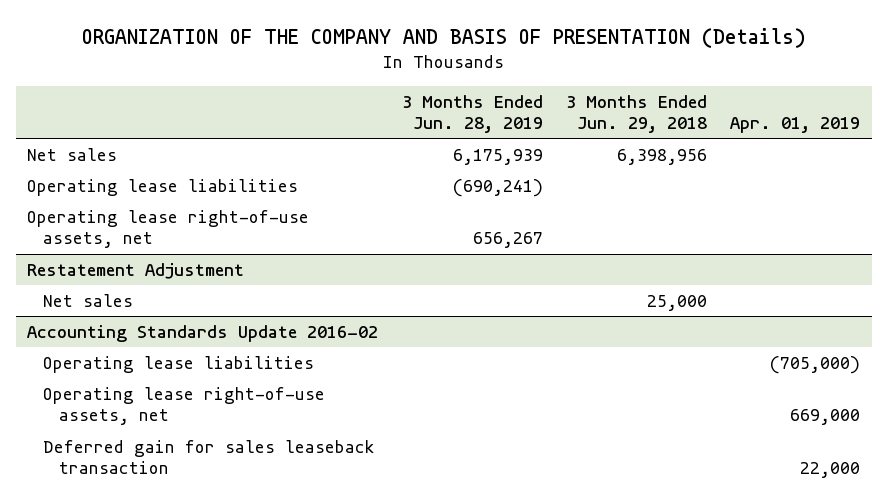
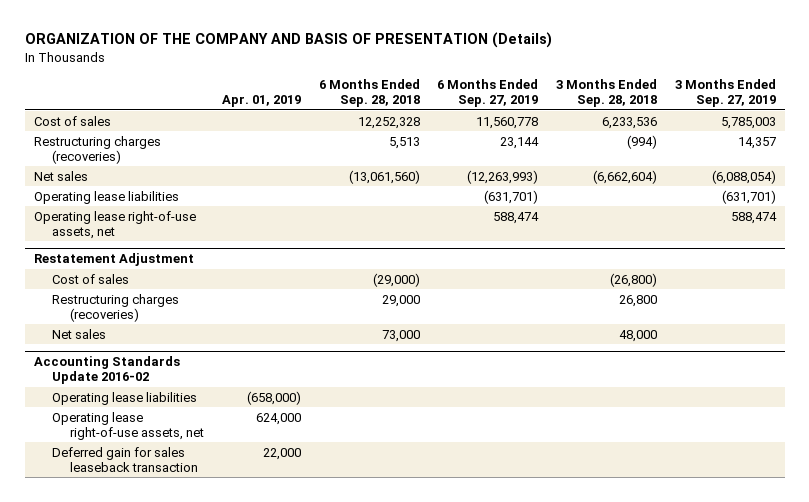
- | 3 Months Ended Jun. 28, 2019 | 3 Months Ended Jun. 29, 2018 | Apr. 01, 2019
+ | Apr. 01, 2019 | 6 Months Ended Sep. 28, 2018 | 6 Months Ended Sep. 27, 2019 | 3 Months Ended Sep. 28, 2018 | 3 Months Ended Sep. 27, 2019
+ Cost of sales | | 12,252,328 | 11,560,778 | 6,233,536 | 5,785,003
+ Restructuring charges (recoveries) | | 5,513 | 23,144 | (994) | 14,357
@ Restatement Adjustment
+ Cost of sales | | (29,000) | | (26,800) |
+ Restructuring charges (recoveries) | | 29,000 | | 26,800 |
@ Accounting Standards Update 2016-02
- Operating lease liabilities | | | (705,000)
- Operating lease right-of-use assets, net | | | 669,000
+ Operating lease liabilities | (658,000) | | | |
+ Operating lease right-of-use assets, net | 624,000 | | | |

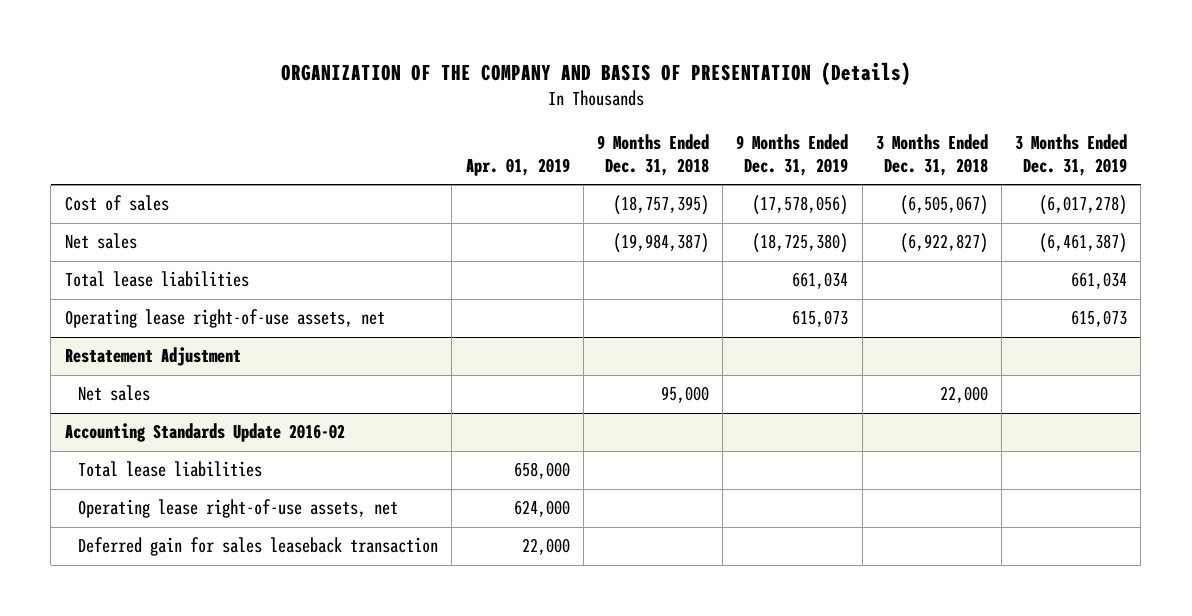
- | Apr. 01, 2019 | 6 Months Ended Sep. 28, 2018 | 6 Months Ended Sep. 27, 2019 | 3 Months Ended Sep. 28, 2018 | 3 Months Ended Sep. 27, 2019
+ | Apr. 01, 2019 | 9 Months Ended Dec. 31, 2018 | 9 Months Ended Dec. 31, 2019 | 3 Months Ended Dec. 31, 2018 | 3 Months Ended Dec. 31, 2019
- Restructuring charges (recoveries) | | 5,513 | 23,144 | (994) | 14,357
- Operating lease liabilities | | | (631,701) | | (631,701)
+ Total lease liabilities | | | 661,034 | | 661,034
@ Restatement Adjustment
- Cost of sales | | (29,000) | | (26,800) |
- Restructuring charges (recoveries) | | 29,000 | | 26,800 |
@ Accounting Standards Update 2016-02
- Operating lease liabilities | (658,000) | | | |
+ Total lease liabilities | 658,000 | | | |

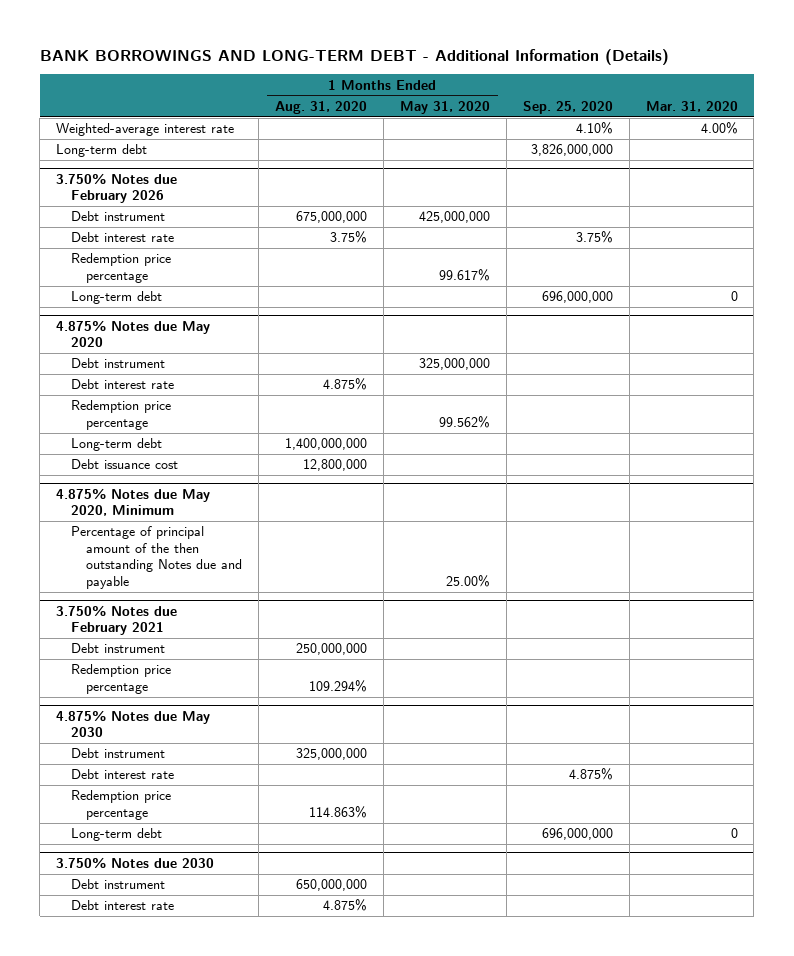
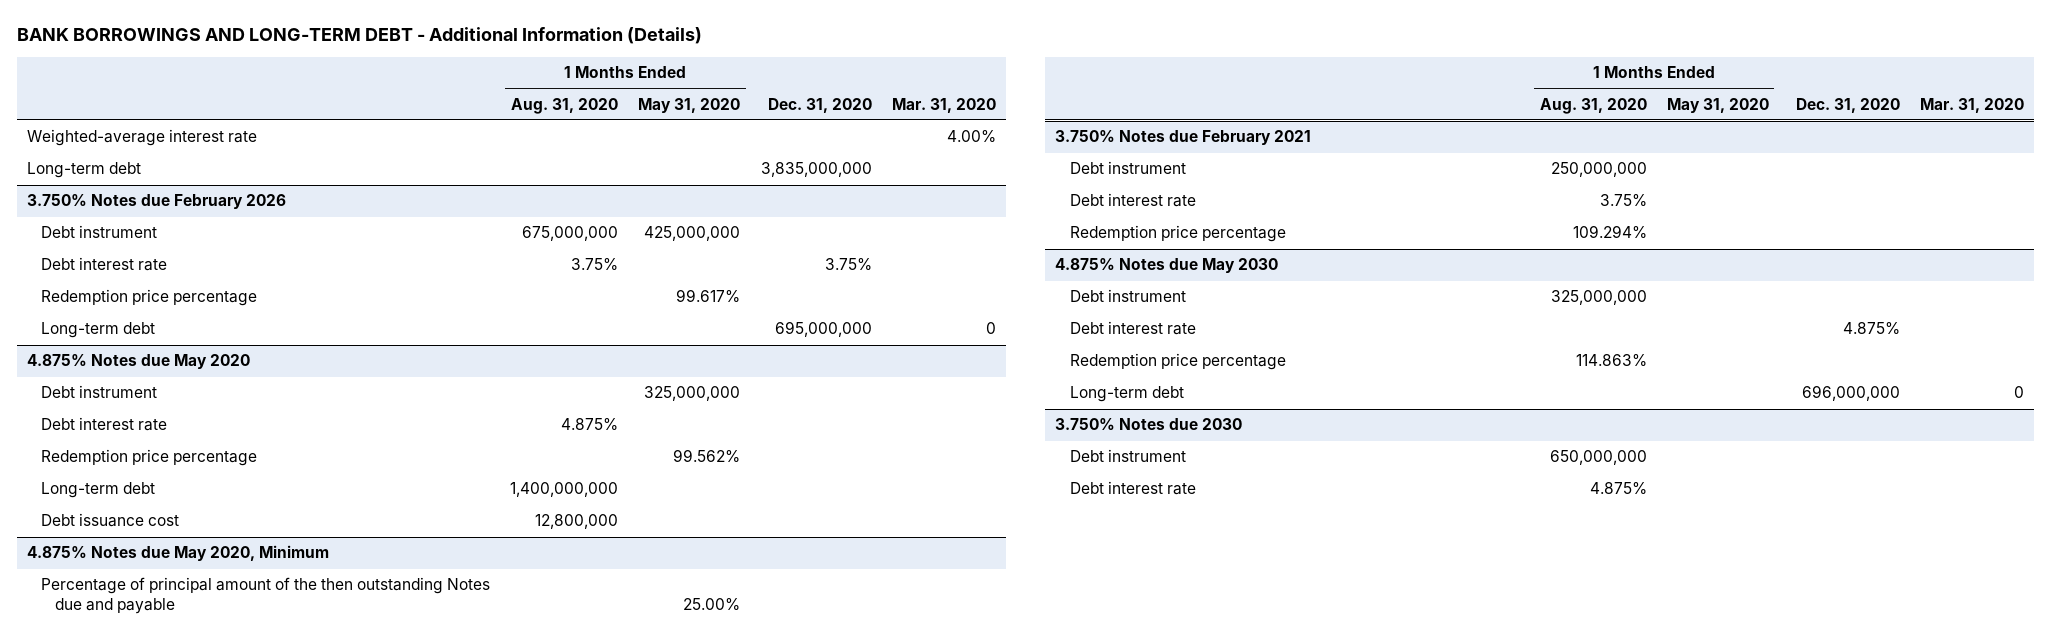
- | 1 Months Ended Aug. 31, 2020 | 1 Months Ended May 31, 2020 | Sep. 25, 2020 | Mar. 31, 2020
+ | 1 Months Ended Aug. 31, 2020 | 1 Months Ended May 31, 2020 | Dec. 31, 2020 | Mar. 31, 2020
@ 3.750% Notes due February 2021
+ Debt interest rate | 3.75% | | |

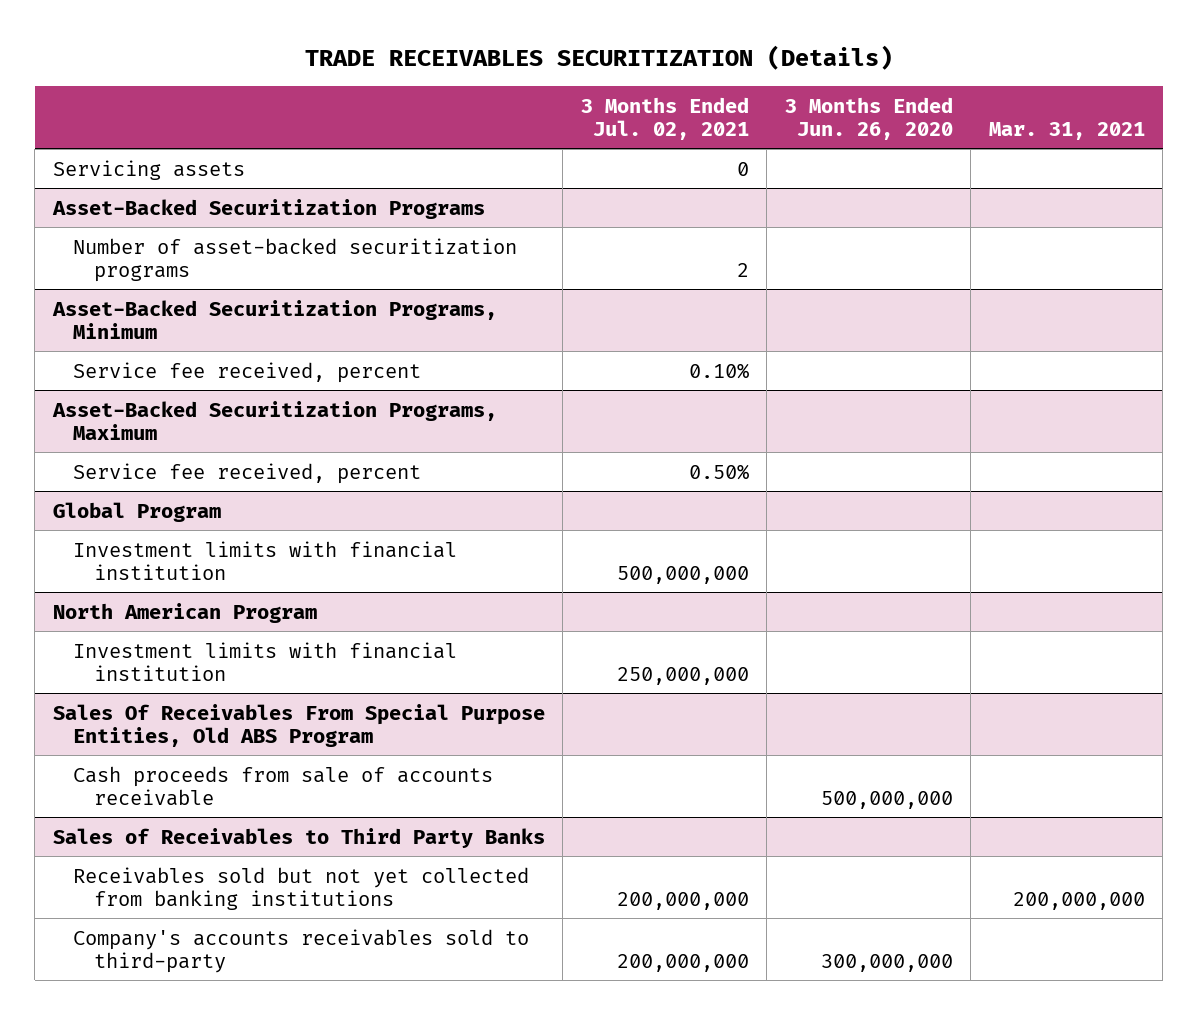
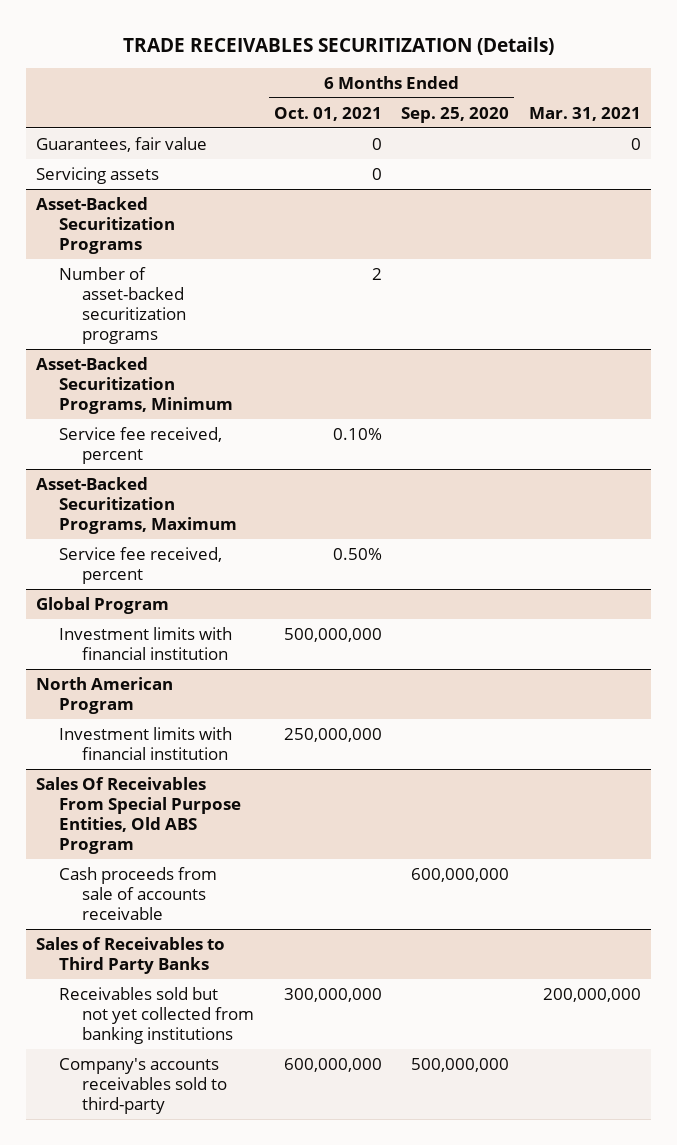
- | 3 Months Ended Jul. 02, 2021 | 3 Months Ended Jun. 26, 2020 | Mar. 31, 2021
+ | 6 Months Ended Oct. 01, 2021 | 6 Months Ended Sep. 25, 2020 | Mar. 31, 2021
+ Guarantees, fair value | 0 | | 0

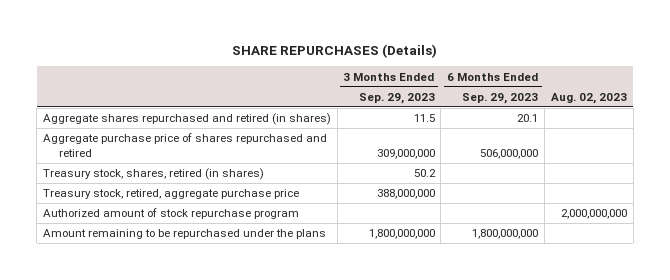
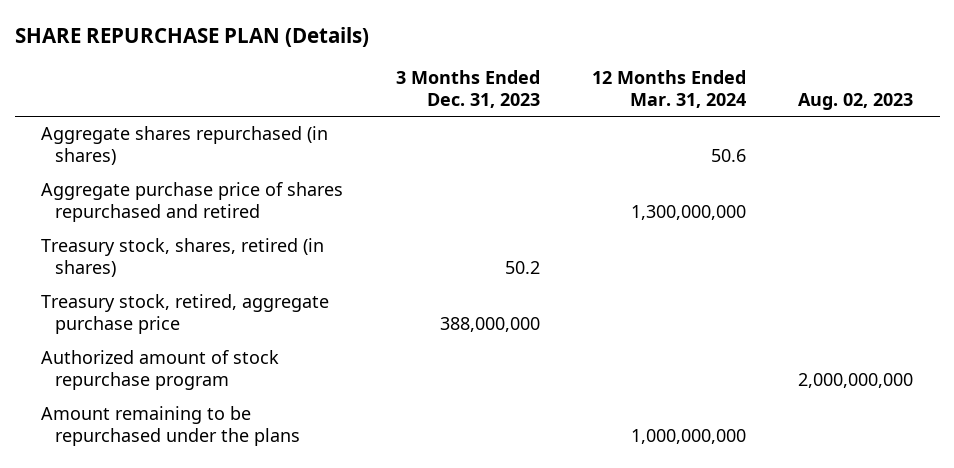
- SHARE REPURCHASES (Details)
+ SHARE REPURCHASE PLAN (Details)
- | 3 Months Ended Sep. 29, 2023 | 6 Months Ended Sep. 29, 2023 | Aug. 02, 2023
+ | 3 Months Ended Dec. 31, 2023 | 12 Months Ended Mar. 31, 2024 | Aug. 02, 2023
- Aggregate shares repurchased and retired (in shares) | 11.5 | 20.1 |
+ Aggregate shares repurchased (in shares) | | 50.6 |

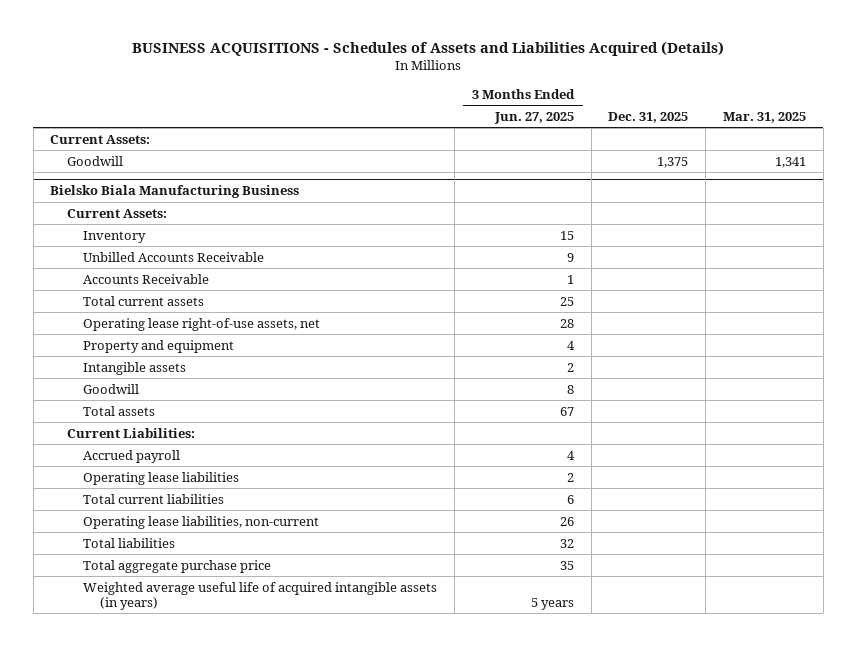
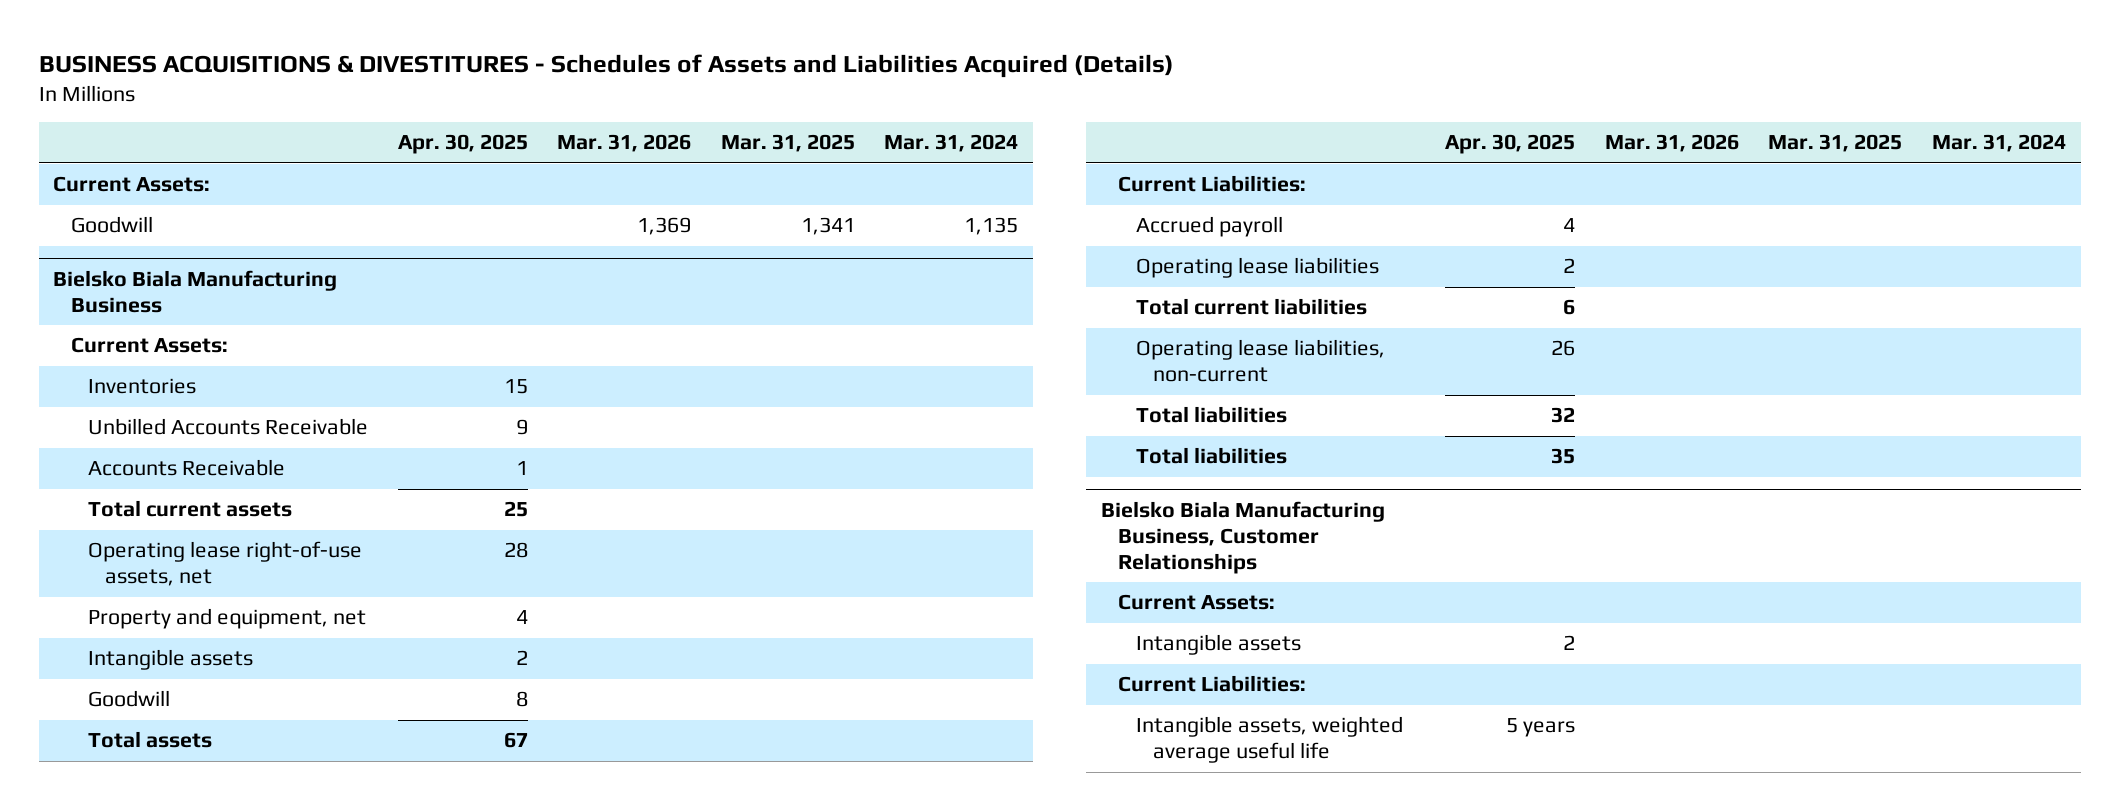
- BUSINESS ACQUISITIONS - Schedules of Assets and Liabilities Acquired (Details)
+ BUSINESS ACQUISITIONS & DIVESTITURES - Schedules of Assets and Liabilities Acquired (Details)
- | 3 Months Ended Jun. 27, 2025 | Dec. 31, 2025 | Mar. 31, 2025
+ | Apr. 30, 2025 | Mar. 31, 2026 | Mar. 31, 2025 | Mar. 31, 2024
@ Bielsko Biala Manufacturing Business
- Inventory | 15 | |
+ Inventories | 15 | | |
- Property and equipment | 4 | |
+ Property and equipment, net | 4 | | |
- Total aggregate purchase price | 35 | |
- Weighted average useful life of acquired intangible assets (in years) | 5 years | |
+ Total liabilities | 35 | | |
+ Bielsko Biala Manufacturing Business, Customer Relationships
+ Current Assets:
+ Intangible assets | 2 | | |
+ Current Liabilities:
+ Intangible assets, weighted average useful life | 5 years | | |

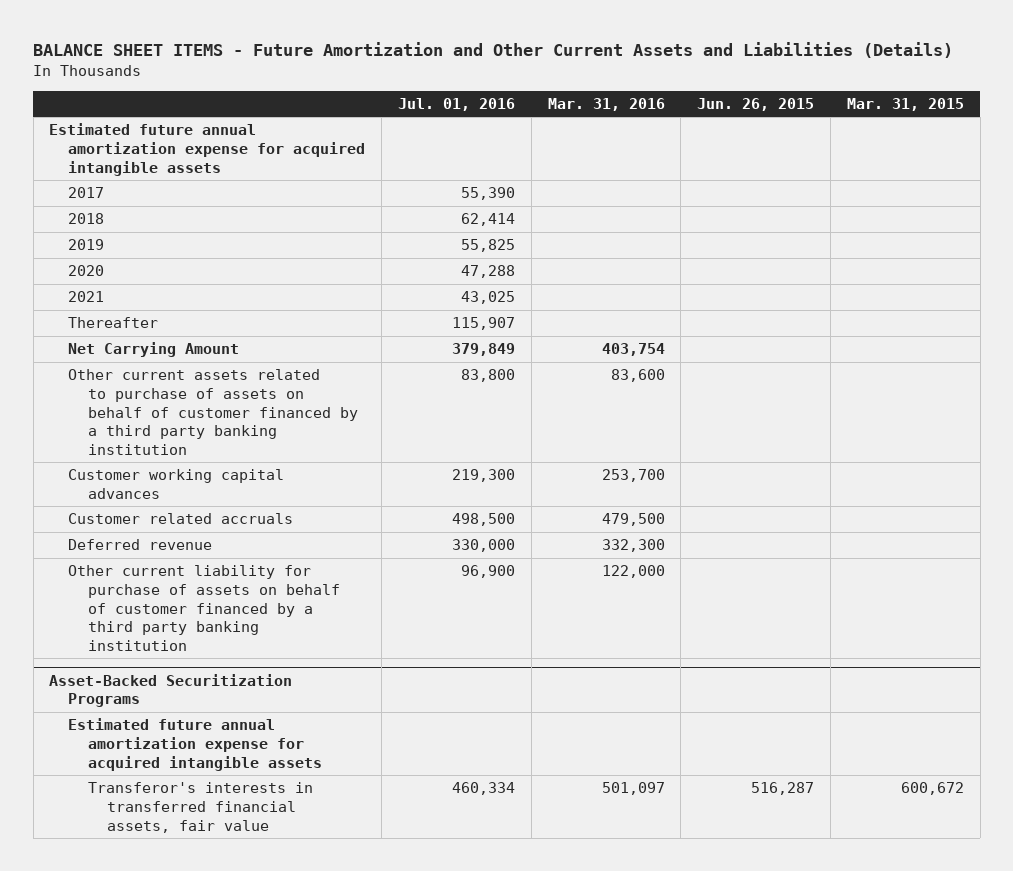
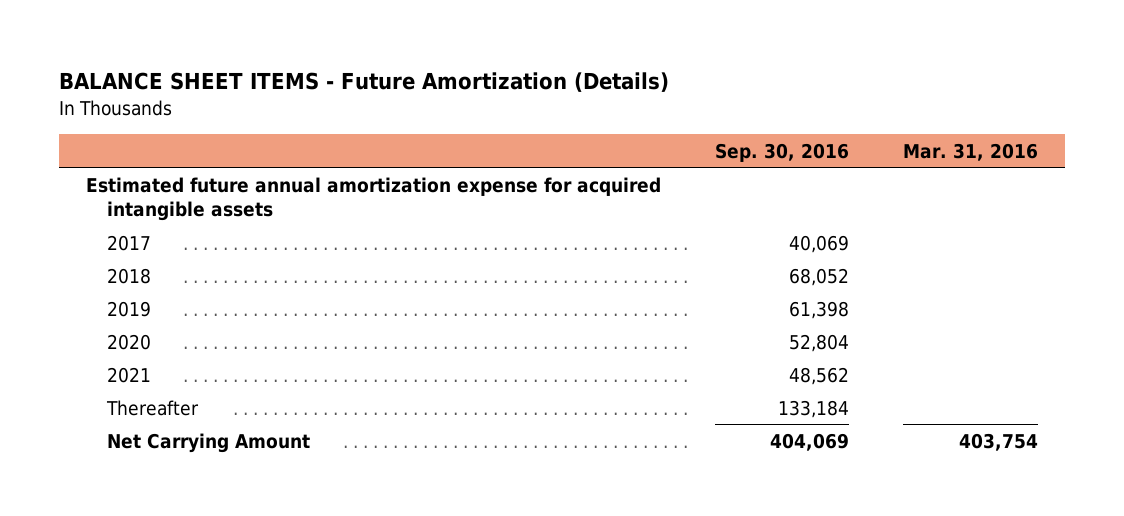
- BALANCE SHEET ITEMS - Future Amortization and Other Current Assets and Liabilities (Details)
+ BALANCE SHEET ITEMS - Future Amortization (Details)
- | Jul. 01, 2016 | Mar. 31, 2016 | Jun. 26, 2015 | Mar. 31, 2015
+ | Sep. 30, 2016 | Mar. 31, 2016
- Other current assets related to purchase of assets on behalf of customer financed by a third party banking institution | 83,800 | 83,600 | |
- Customer working capital advances | 219,300 | 253,700 | |
- Customer related accruals | 498,500 | 479,500 | |
- Deferred revenue | 330,000 | 332,300 | |
- Other current liability for purchase of assets on behalf of customer financed by a third party banking institution | 96,900 | 122,000 | |
- Asset-Backed Securitization Programs
- Estimated future annual amortization expense for acquired intangible assets
- Transferor's interests in transferred financial assets, fair value | 460,334 | 501,097 | 516,287 | 600,672

